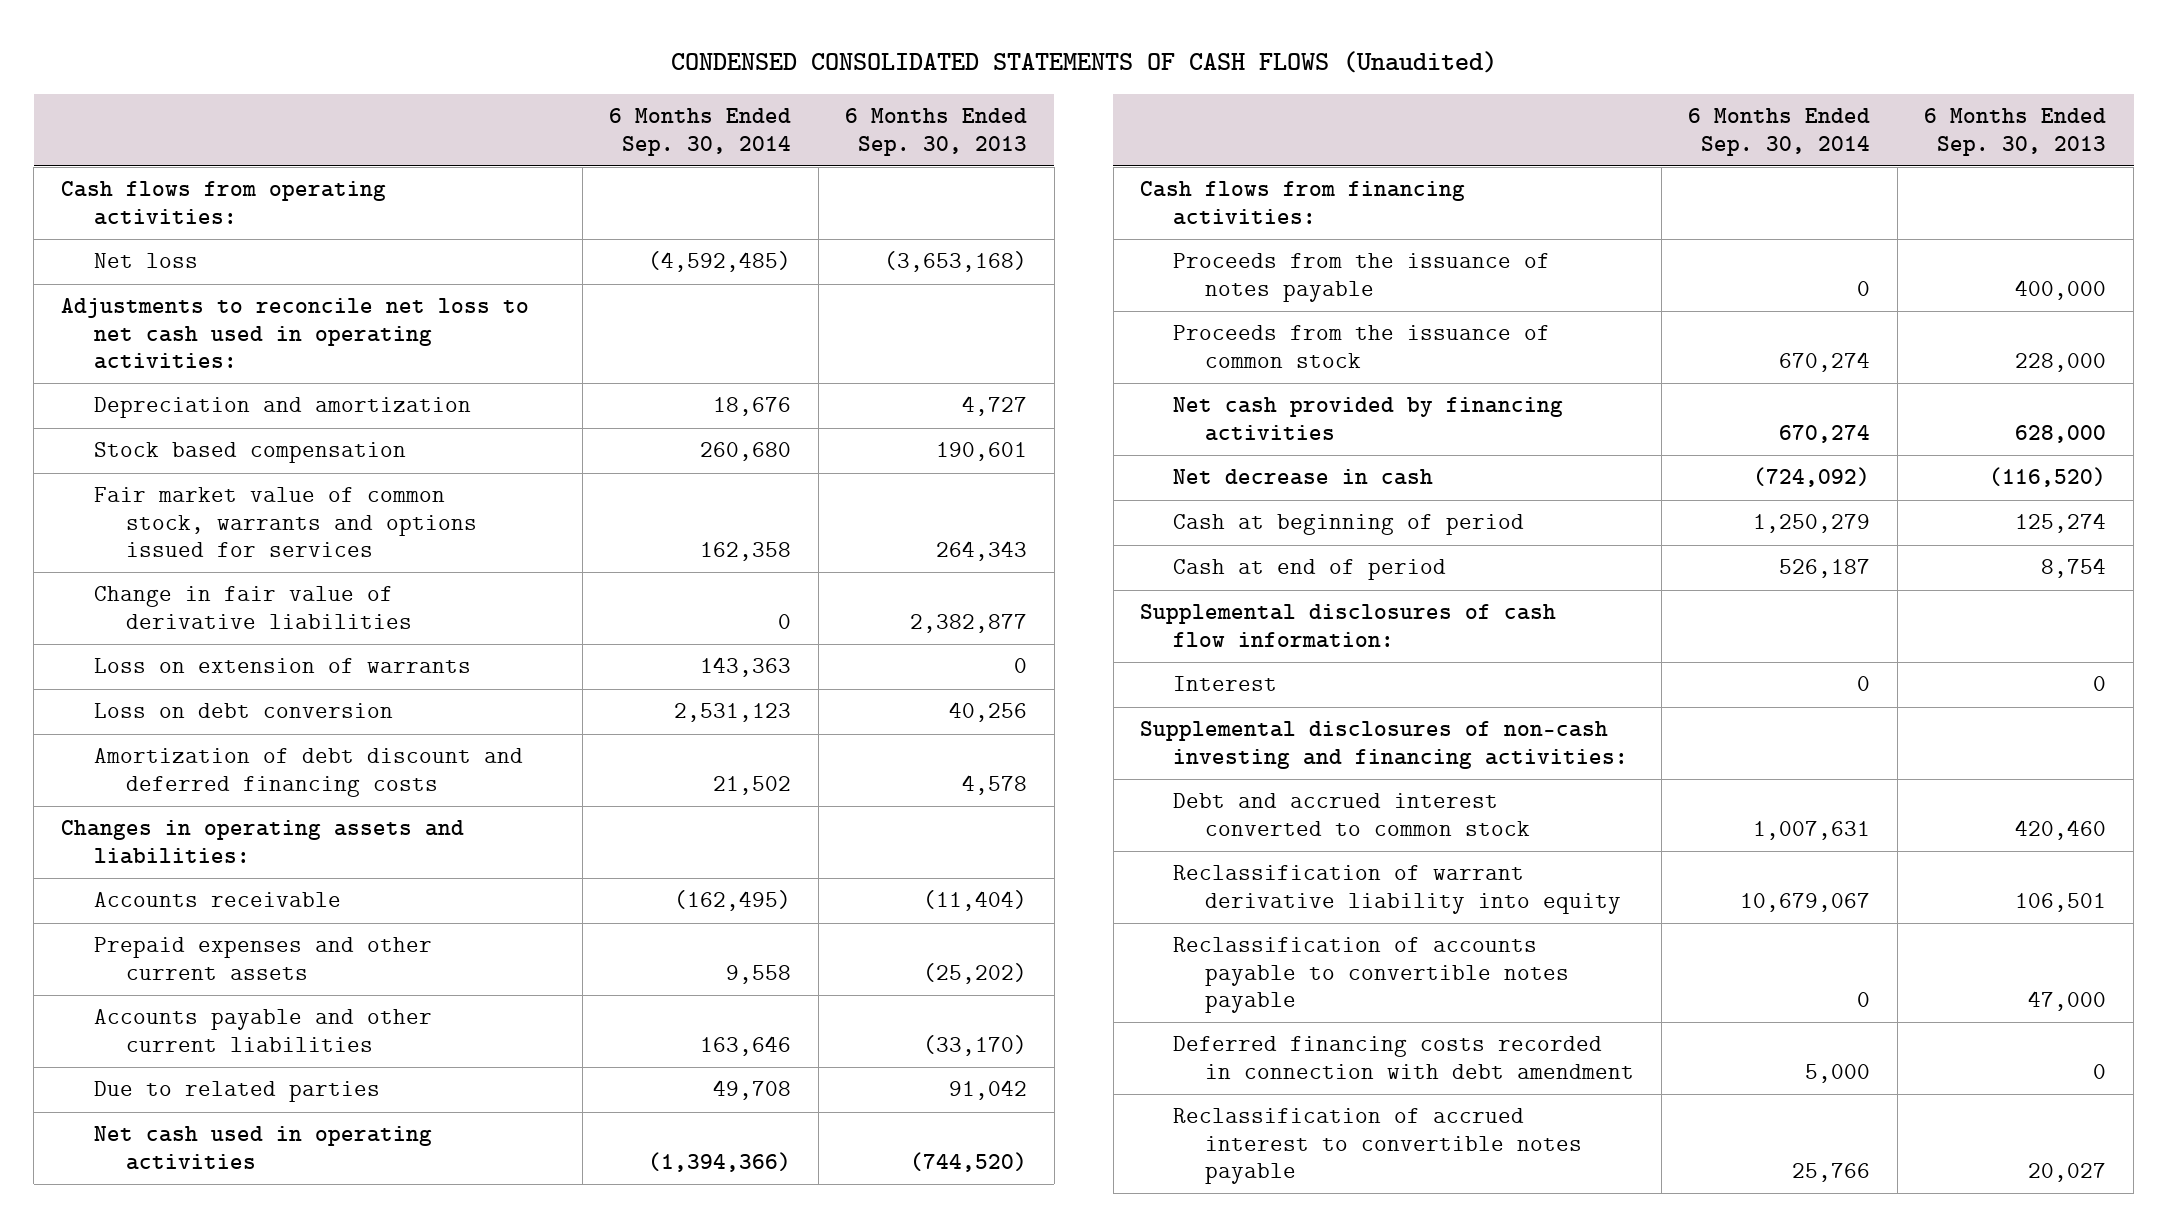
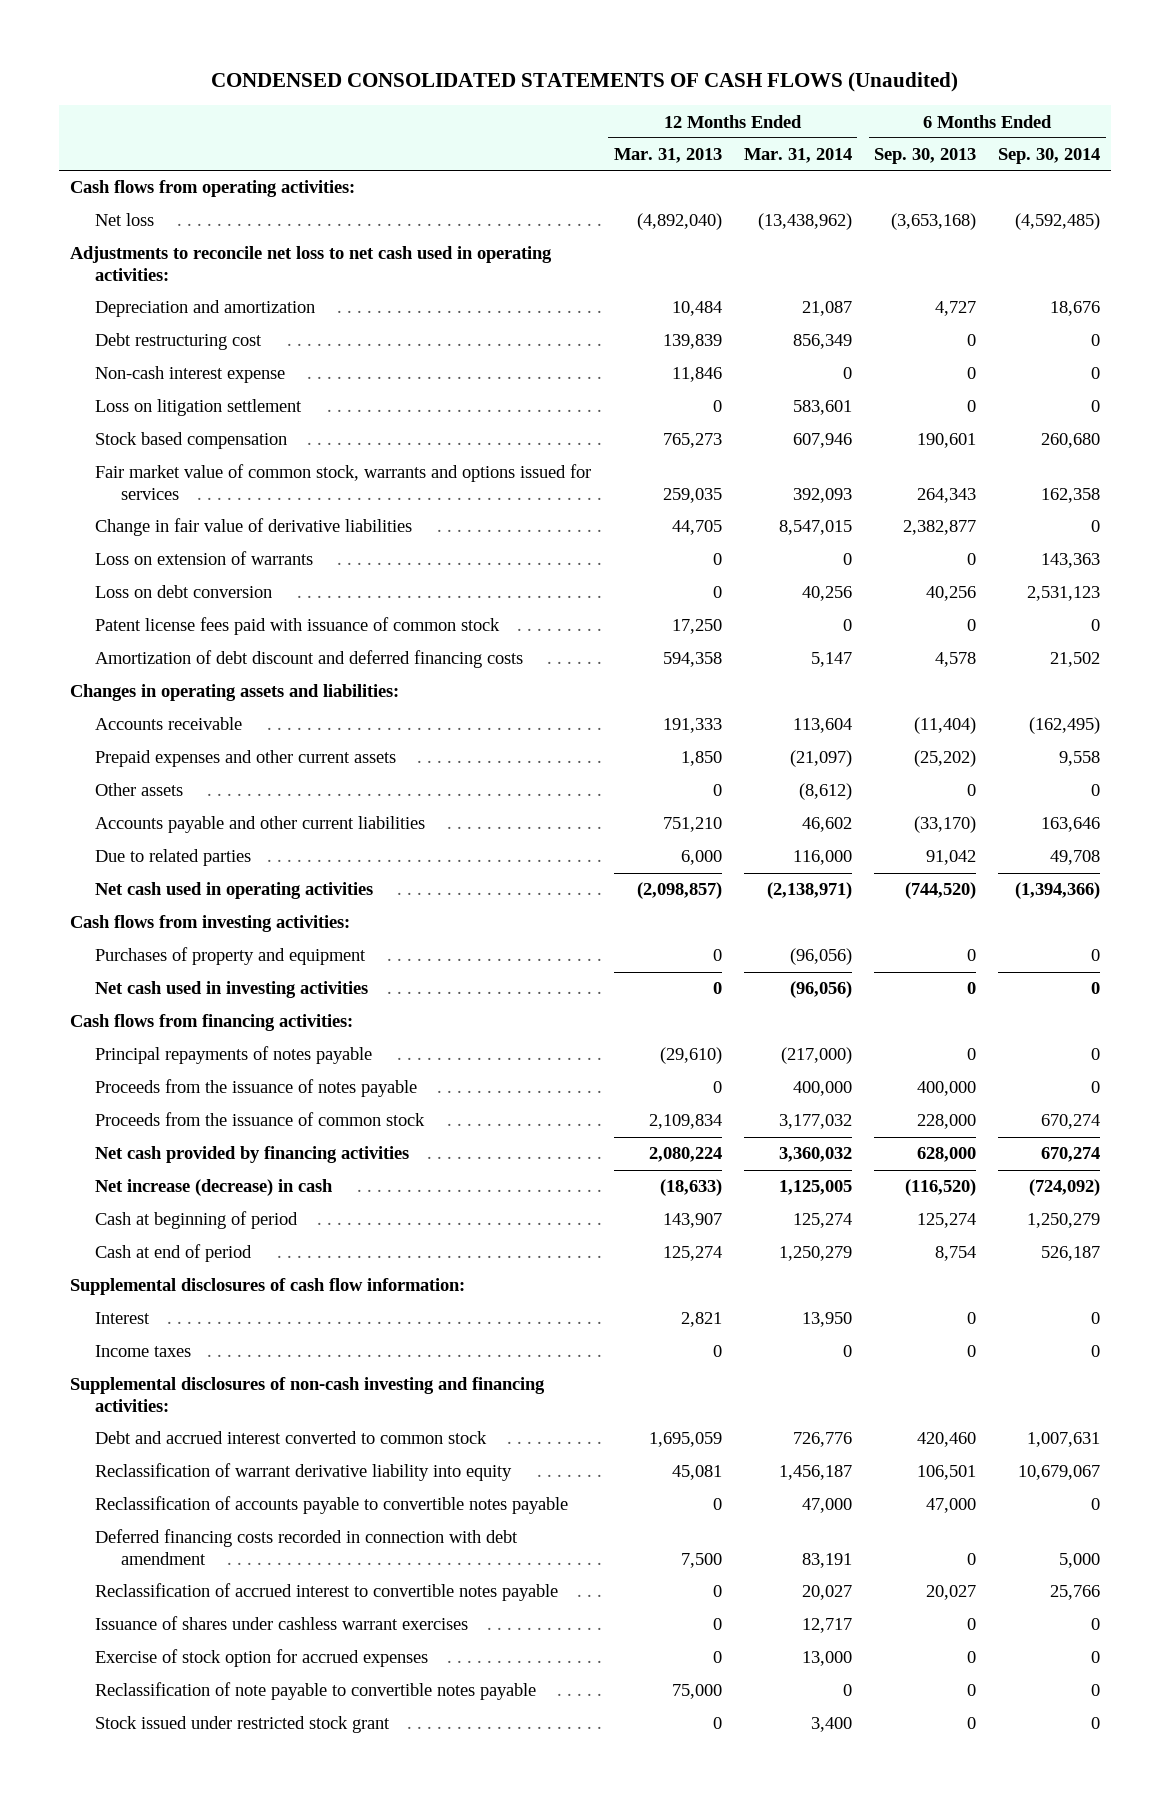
- | 6 Months Ended Sep. 30, 2014 | 6 Months Ended Sep. 30, 2013
+ | 12 Months Ended Mar. 31, 2013 | 12 Months Ended Mar. 31, 2014 | 6 Months Ended Sep. 30, 2013 | 6 Months Ended Sep. 30, 2014
+ Debt restructuring cost | 139,839 | 856,349 | 0 | 0
+ Non-cash interest expense | 11,846 | 0 | 0 | 0
+ Loss on litigation settlement | 0 | 583,601 | 0 | 0
+ Patent license fees paid with issuance of common stock | 17,250 | 0 | 0 | 0
+ Other assets | 0 | (8,612) | 0 | 0
+ Cash flows from investing activities:
+ Purchases of property and equipment | 0 | (96,056) | 0 | 0
+ Net cash used in investing activities | 0 | (96,056) | 0 | 0
+ Principal repayments of notes payable | (29,610) | (217,000) | 0 | 0
- Net decrease in cash | (724,092) | (116,520)
+ Net increase (decrease) in cash | (18,633) | 1,125,005 | (116,520) | (724,092)
+ Income taxes | 0 | 0 | 0 | 0
+ Issuance of shares under cashless warrant exercises | 0 | 12,717 | 0 | 0
+ Exercise of stock option for accrued expenses | 0 | 13,000 | 0 | 0
+ Reclassification of note payable to convertible notes payable | 75,000 | 0 | 0 | 0
+ Stock issued under restricted stock grant | 0 | 3,400 | 0 | 0

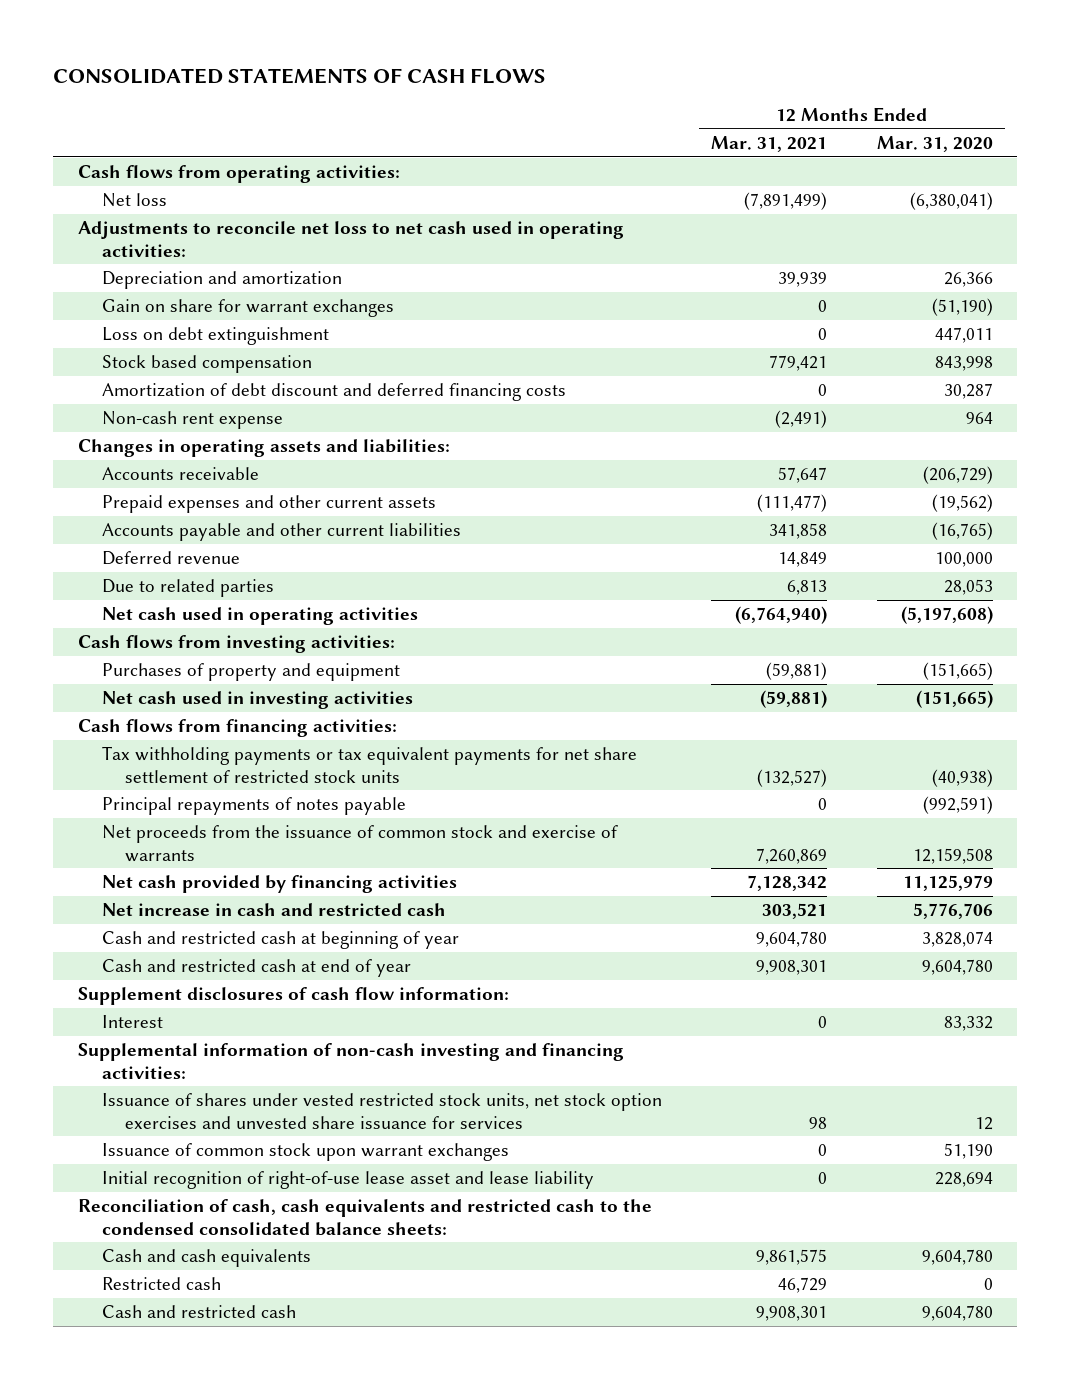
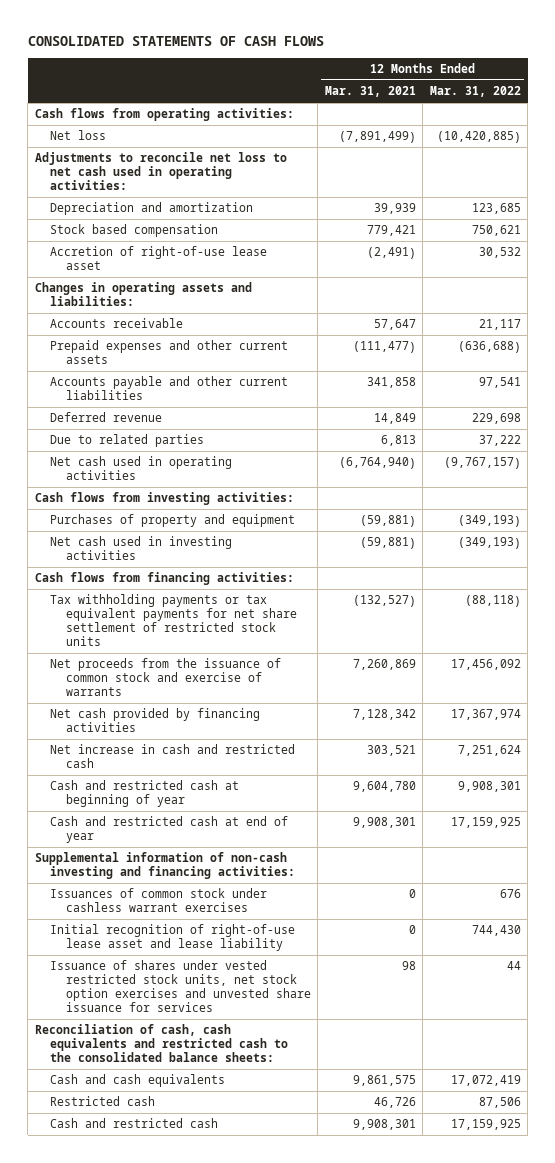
- | 12 Months Ended Mar. 31, 2021 | 12 Months Ended Mar. 31, 2020
+ | 12 Months Ended Mar. 31, 2021 | 12 Months Ended Mar. 31, 2022
- Gain on share for warrant exchanges | 0 | (51,190)
- Loss on debt extinguishment | 0 | 447,011
- Amortization of debt discount and deferred financing costs | 0 | 30,287
- Non-cash rent expense | (2,491) | 964
+ Accretion of right-of-use lease asset | (2,491) | 30,532
- Principal repayments of notes payable | 0 | (992,591)
- Supplement disclosures of cash flow information:
- Interest | 0 | 83,332
- Issuance of common stock upon warrant exchanges | 0 | 51,190
+ Issuances of common stock under cashless warrant exercises | 0 | 676
- Reconciliation of cash, cash equivalents and restricted cash to the condensed consolidated balance sheets:
moved down: Issuance of shares under vested restricted stock units, net stock option exercises and unvested share issuance for services | 98 | 44
+ Reconciliation of cash, cash equivalents and restricted cash to the consolidated balance sheets:
- Restricted cash | 46,729 | 0
+ Restricted cash | 46,726 | 87,506

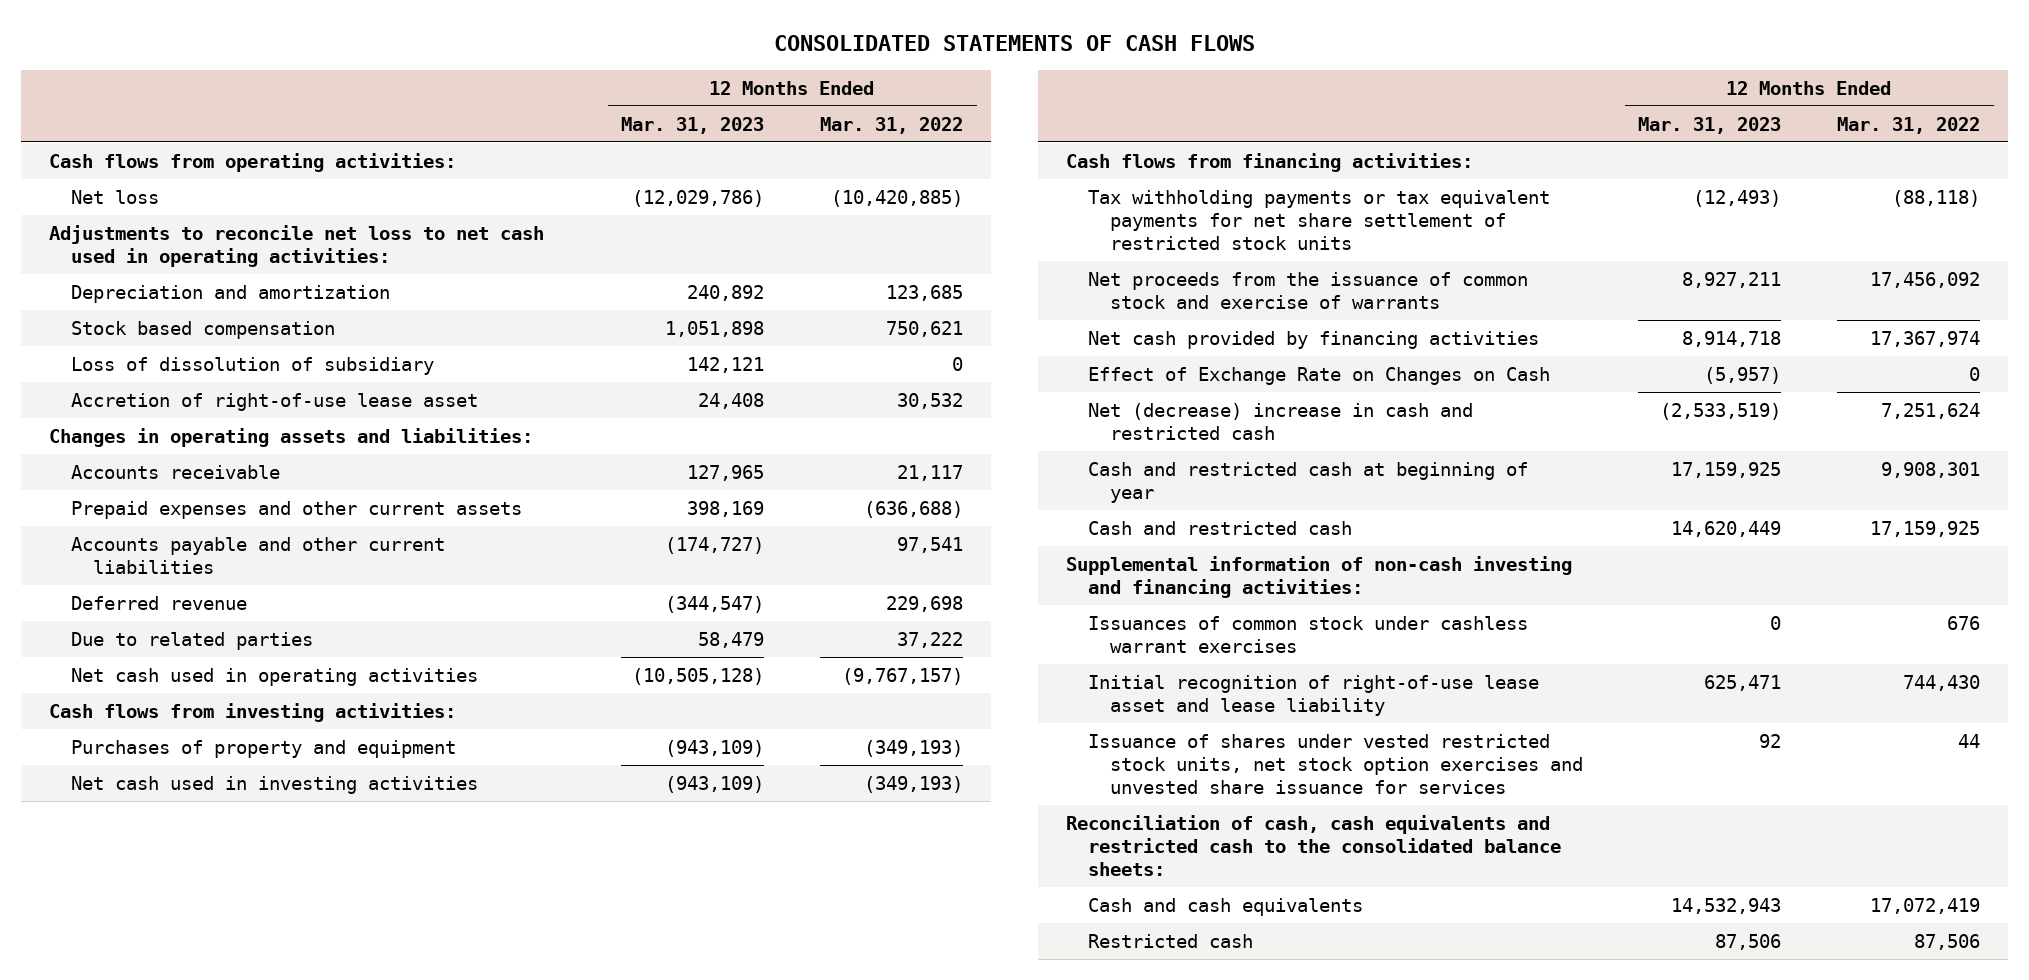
- | 12 Months Ended Mar. 31, 2021 | 12 Months Ended Mar. 31, 2022
+ | 12 Months Ended Mar. 31, 2023 | 12 Months Ended Mar. 31, 2022
+ Loss of dissolution of subsidiary | 142,121 | 0
- Net increase in cash and restricted cash | 303,521 | 7,251,624
+ Effect of Exchange Rate on Changes on Cash | (5,957) | 0
+ Net (decrease) increase in cash and restricted cash | (2,533,519) | 7,251,624
- Cash and restricted cash at end of year | 9,908,301 | 17,159,925
moved up: Cash and restricted cash | 14,620,449 | 17,159,925

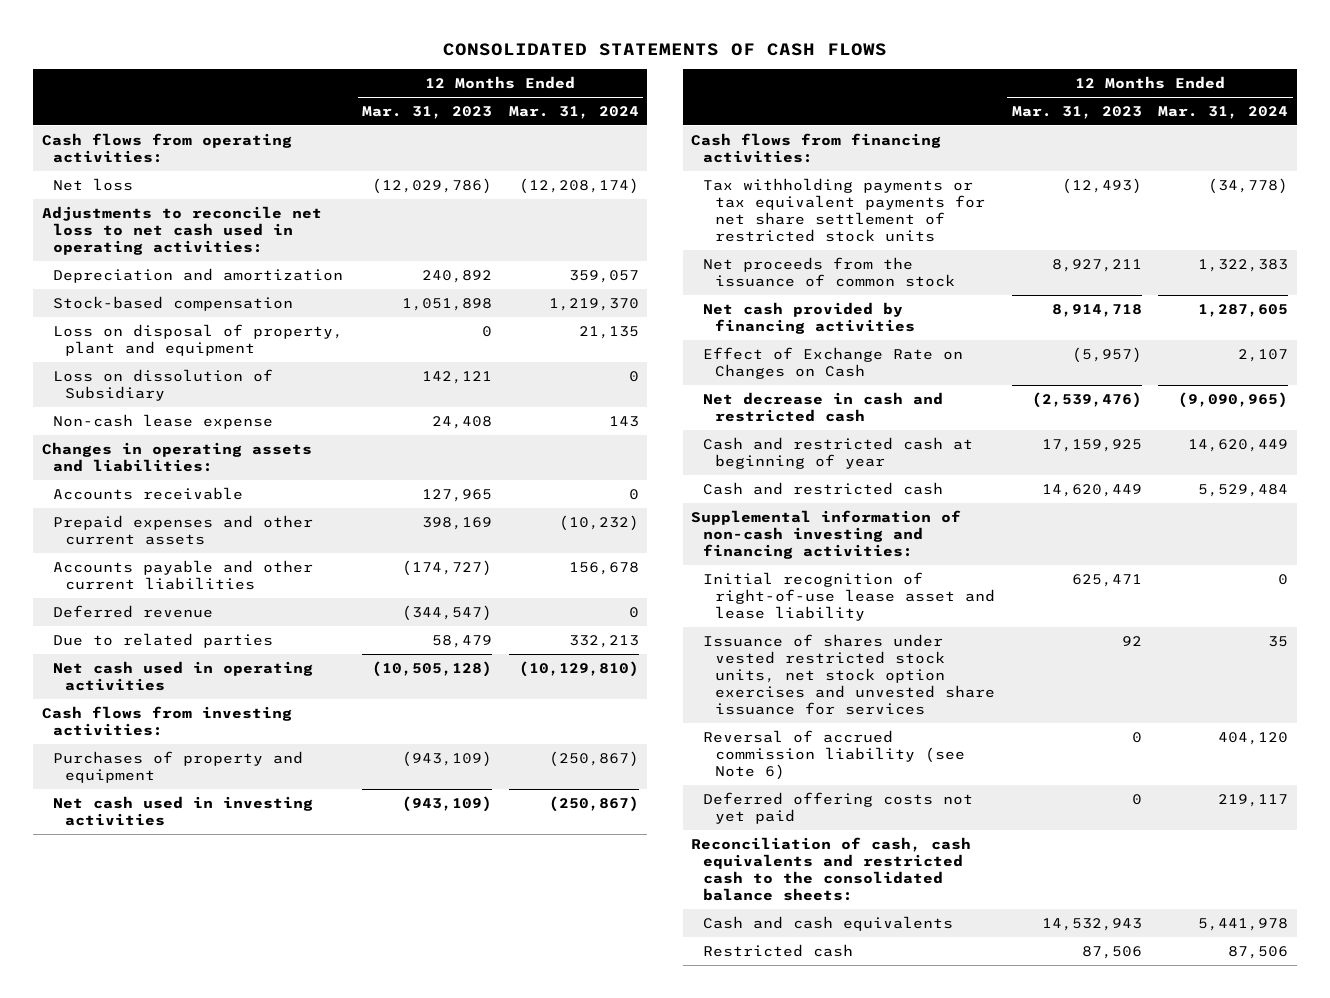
- | 12 Months Ended Mar. 31, 2023 | 12 Months Ended Mar. 31, 2022
+ | 12 Months Ended Mar. 31, 2023 | 12 Months Ended Mar. 31, 2024
- Stock based compensation | 1,051,898 | 750,621
- Loss of dissolution of subsidiary | 142,121 | 0
- Accretion of right-of-use lease asset | 24,408 | 30,532
+ Stock-based compensation | 1,051,898 | 1,219,370
+ Loss on disposal of property, plant and equipment | 0 | 21,135
+ Loss on dissolution of Subsidiary | 142,121 | 0
+ Non-cash lease expense | 24,408 | 143
- Net proceeds from the issuance of common stock and exercise of warrants | 8,927,211 | 17,456,092
+ Net proceeds from the issuance of common stock | 8,927,211 | 1,322,383
- Net (decrease) increase in cash and restricted cash | (2,533,519) | 7,251,624
+ Net decrease in cash and restricted cash | (2,539,476) | (9,090,965)
- Issuances of common stock under cashless warrant exercises | 0 | 676
+ Reversal of accrued commission liability (see Note 6) | 0 | 404,120
+ Deferred offering costs not yet paid | 0 | 219,117

